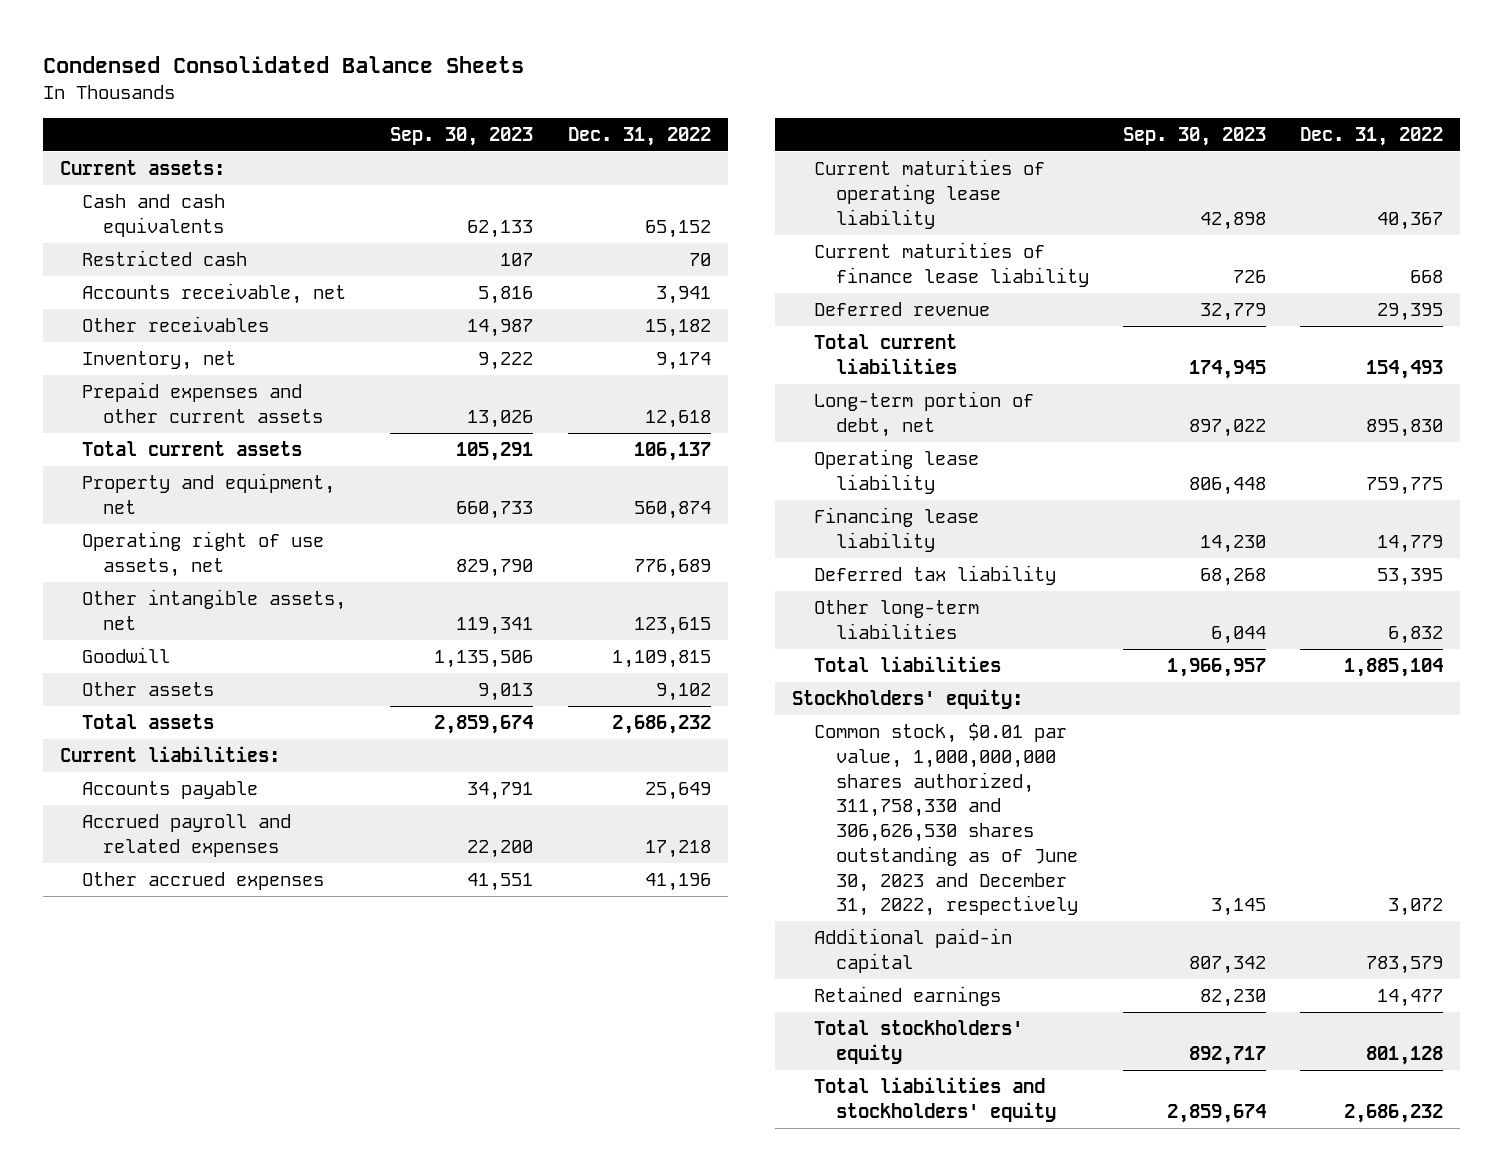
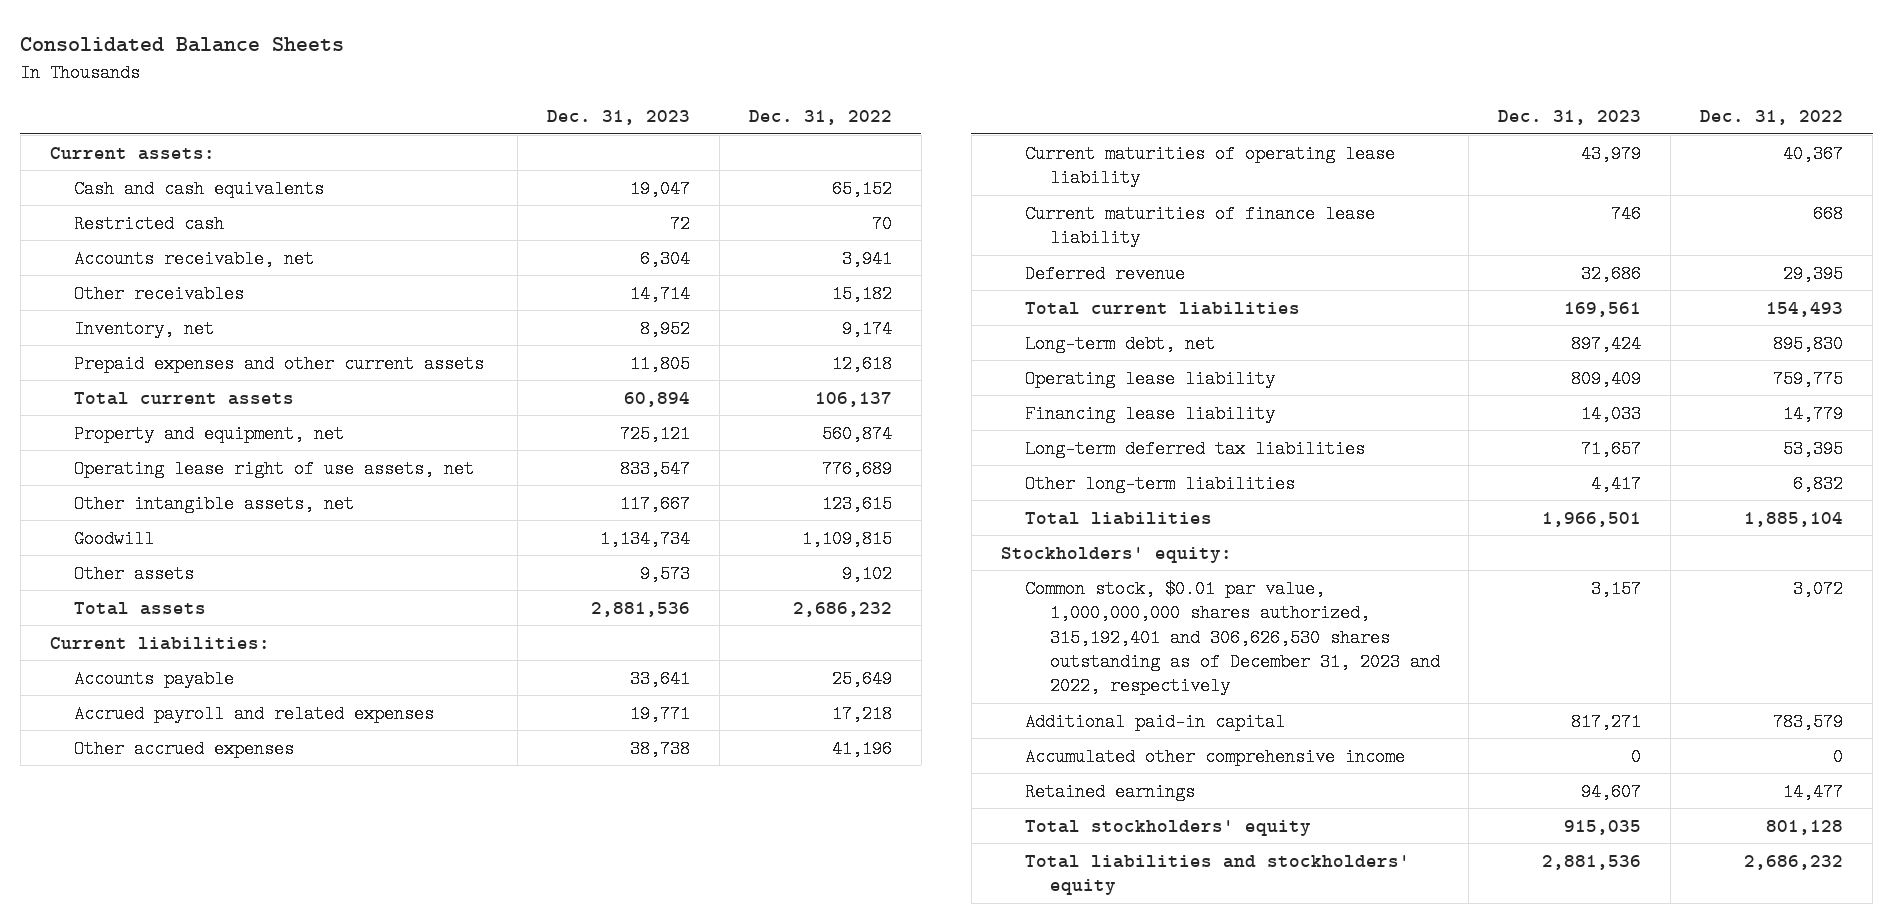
- Condensed Consolidated Balance Sheets
+ Consolidated Balance Sheets
- | Sep. 30, 2023 | Dec. 31, 2022
+ | Dec. 31, 2023 | Dec. 31, 2022
- Operating right of use assets, net | 829,790 | 776,689
+ Operating lease right of use assets, net | 833,547 | 776,689
- Long-term portion of debt, net | 897,022 | 895,830
+ Long-term debt, net | 897,424 | 895,830
- Deferred tax liability | 68,268 | 53,395
+ Long-term deferred tax liabilities | 71,657 | 53,395
- Common stock, $0.01 par value, 1,000,000,000 shares authorized, 311,758,330 and 306,626,530 shares outstanding as of June 30, 2023 and December 31, 2022, respectively | 3,145 | 3,072
+ Common stock, $0.01 par value, 1,000,000,000 shares authorized, 315,192,401 and 306,626,530 shares outstanding as of December 31, 2023 and 2022, respectively | 3,157 | 3,072
+ Accumulated other comprehensive income | 0 | 0

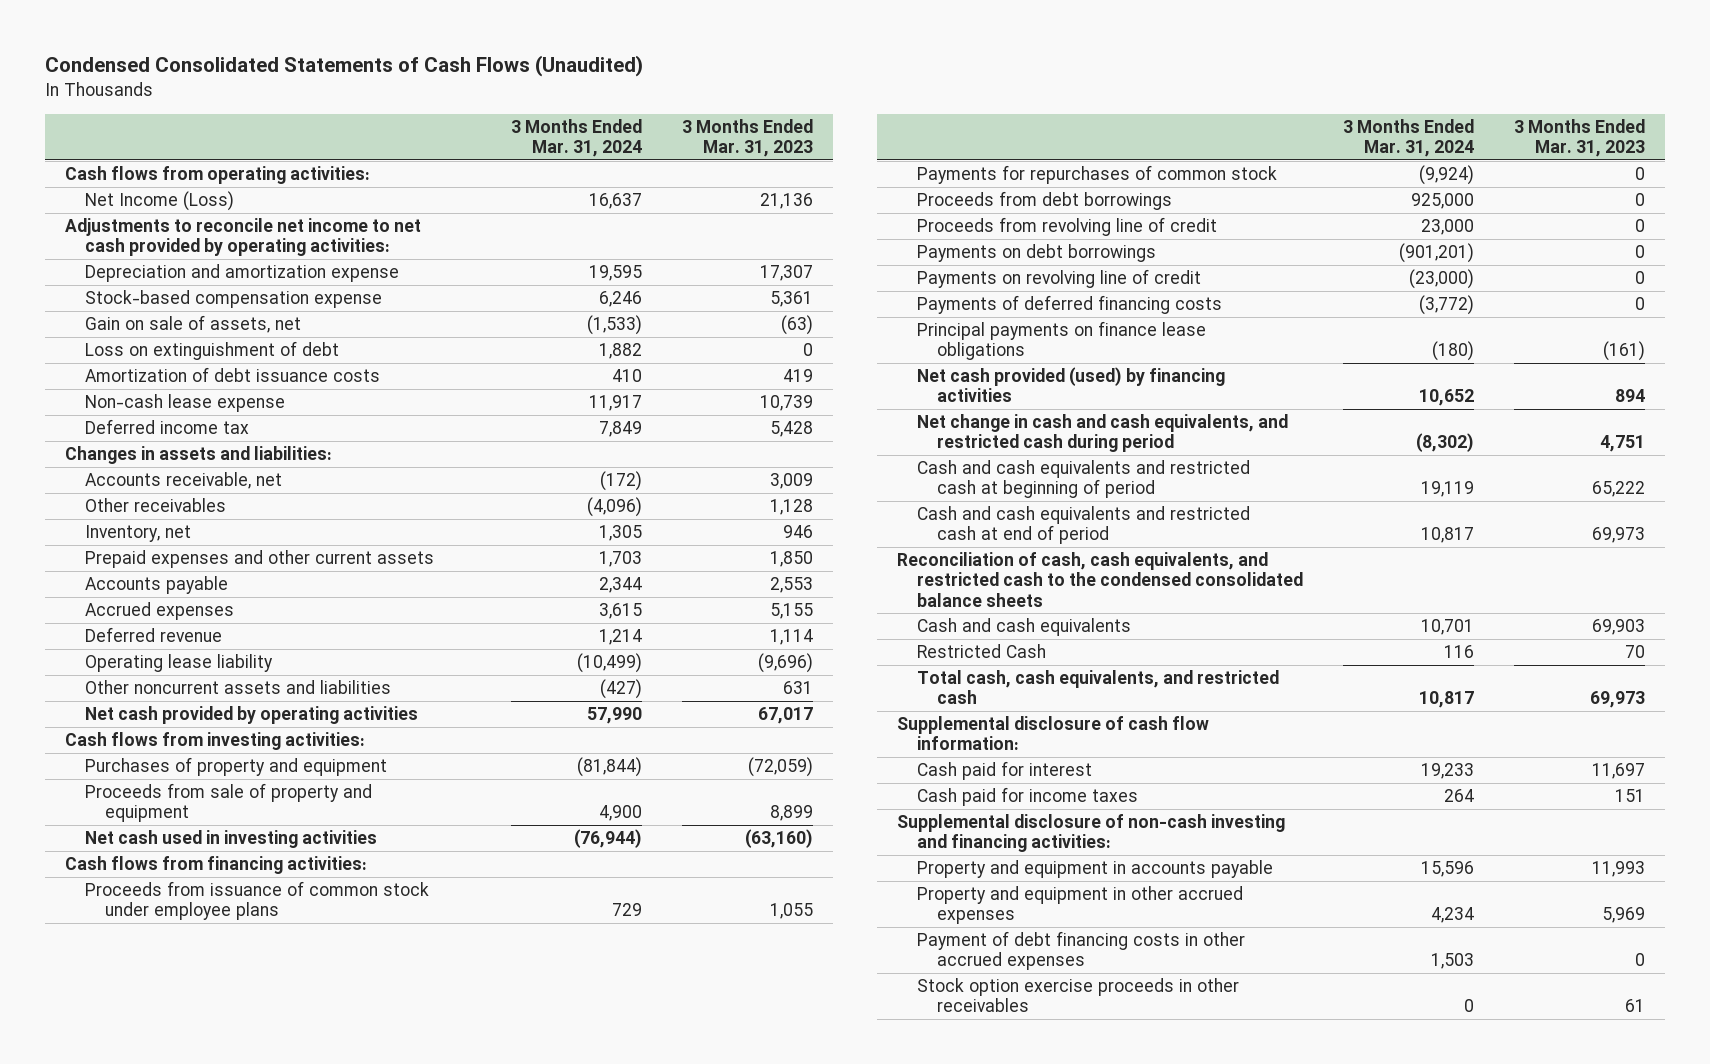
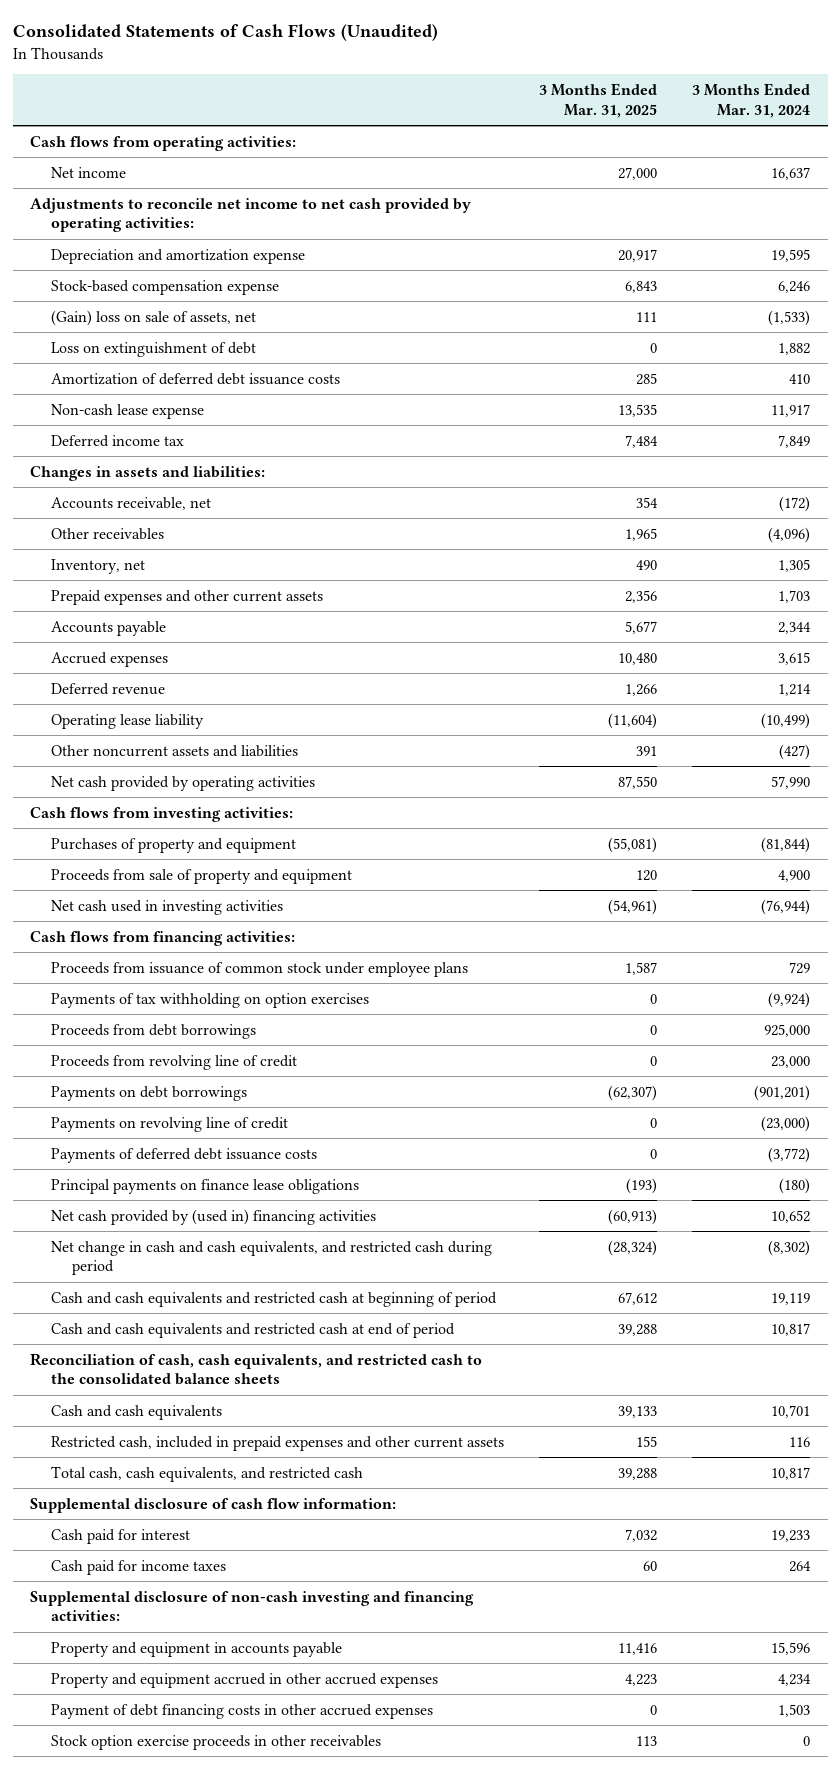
- Condensed Consolidated Statements of Cash Flows (Unaudited)
+ Consolidated Statements of Cash Flows (Unaudited)
- | 3 Months Ended Mar. 31, 2024 | 3 Months Ended Mar. 31, 2023
+ | 3 Months Ended Mar. 31, 2025 | 3 Months Ended Mar. 31, 2024
- Net Income (Loss) | 16,637 | 21,136
+ Net income | 27,000 | 16,637
- Gain on sale of assets, net | (1,533) | (63)
+ (Gain) loss on sale of assets, net | 111 | (1,533)
- Amortization of debt issuance costs | 410 | 419
+ Amortization of deferred debt issuance costs | 285 | 410
- Payments for repurchases of common stock | (9,924) | 0
+ Payments of tax withholding on option exercises | 0 | (9,924)
- Payments of deferred financing costs | (3,772) | 0
+ Payments of deferred debt issuance costs | 0 | (3,772)
- Net cash provided (used) by financing activities | 10,652 | 894
+ Net cash provided by (used in) financing activities | (60,913) | 10,652
- Reconciliation of cash, cash equivalents, and restricted cash to the condensed consolidated balance sheets
+ Reconciliation of cash, cash equivalents, and restricted cash to the consolidated balance sheets
- Restricted Cash | 116 | 70
+ Restricted cash, included in prepaid expenses and other current assets | 155 | 116
- Property and equipment in other accrued expenses | 4,234 | 5,969
+ Property and equipment accrued in other accrued expenses | 4,223 | 4,234

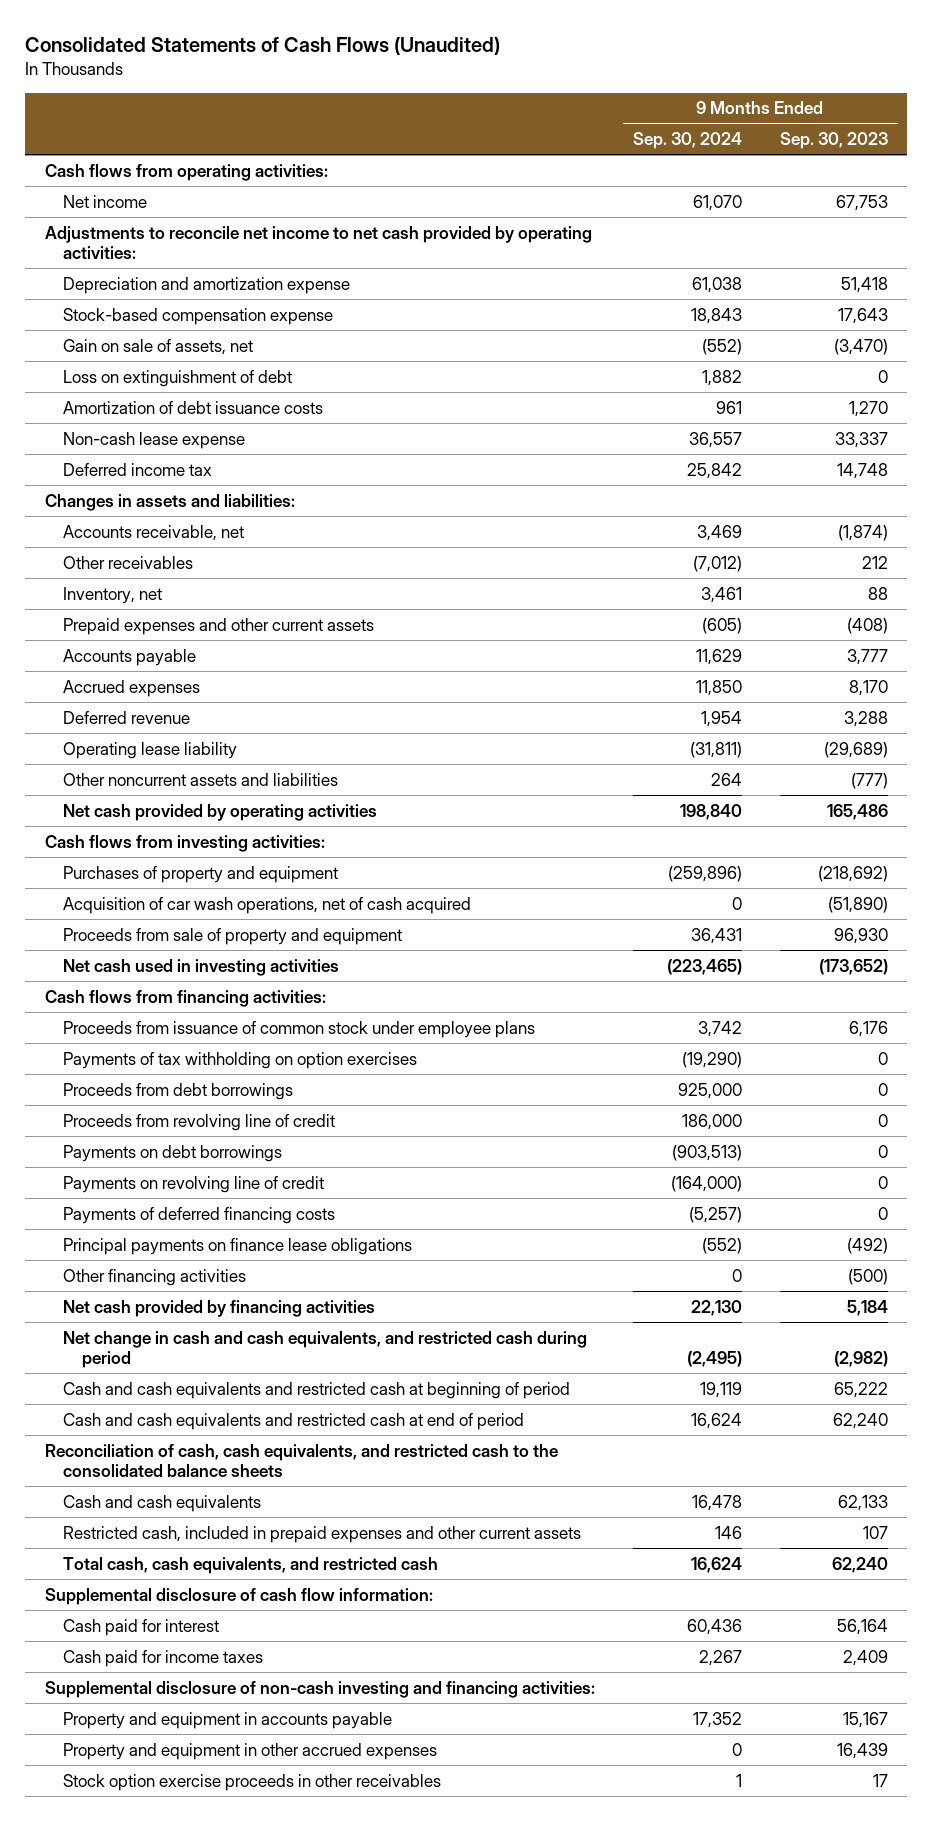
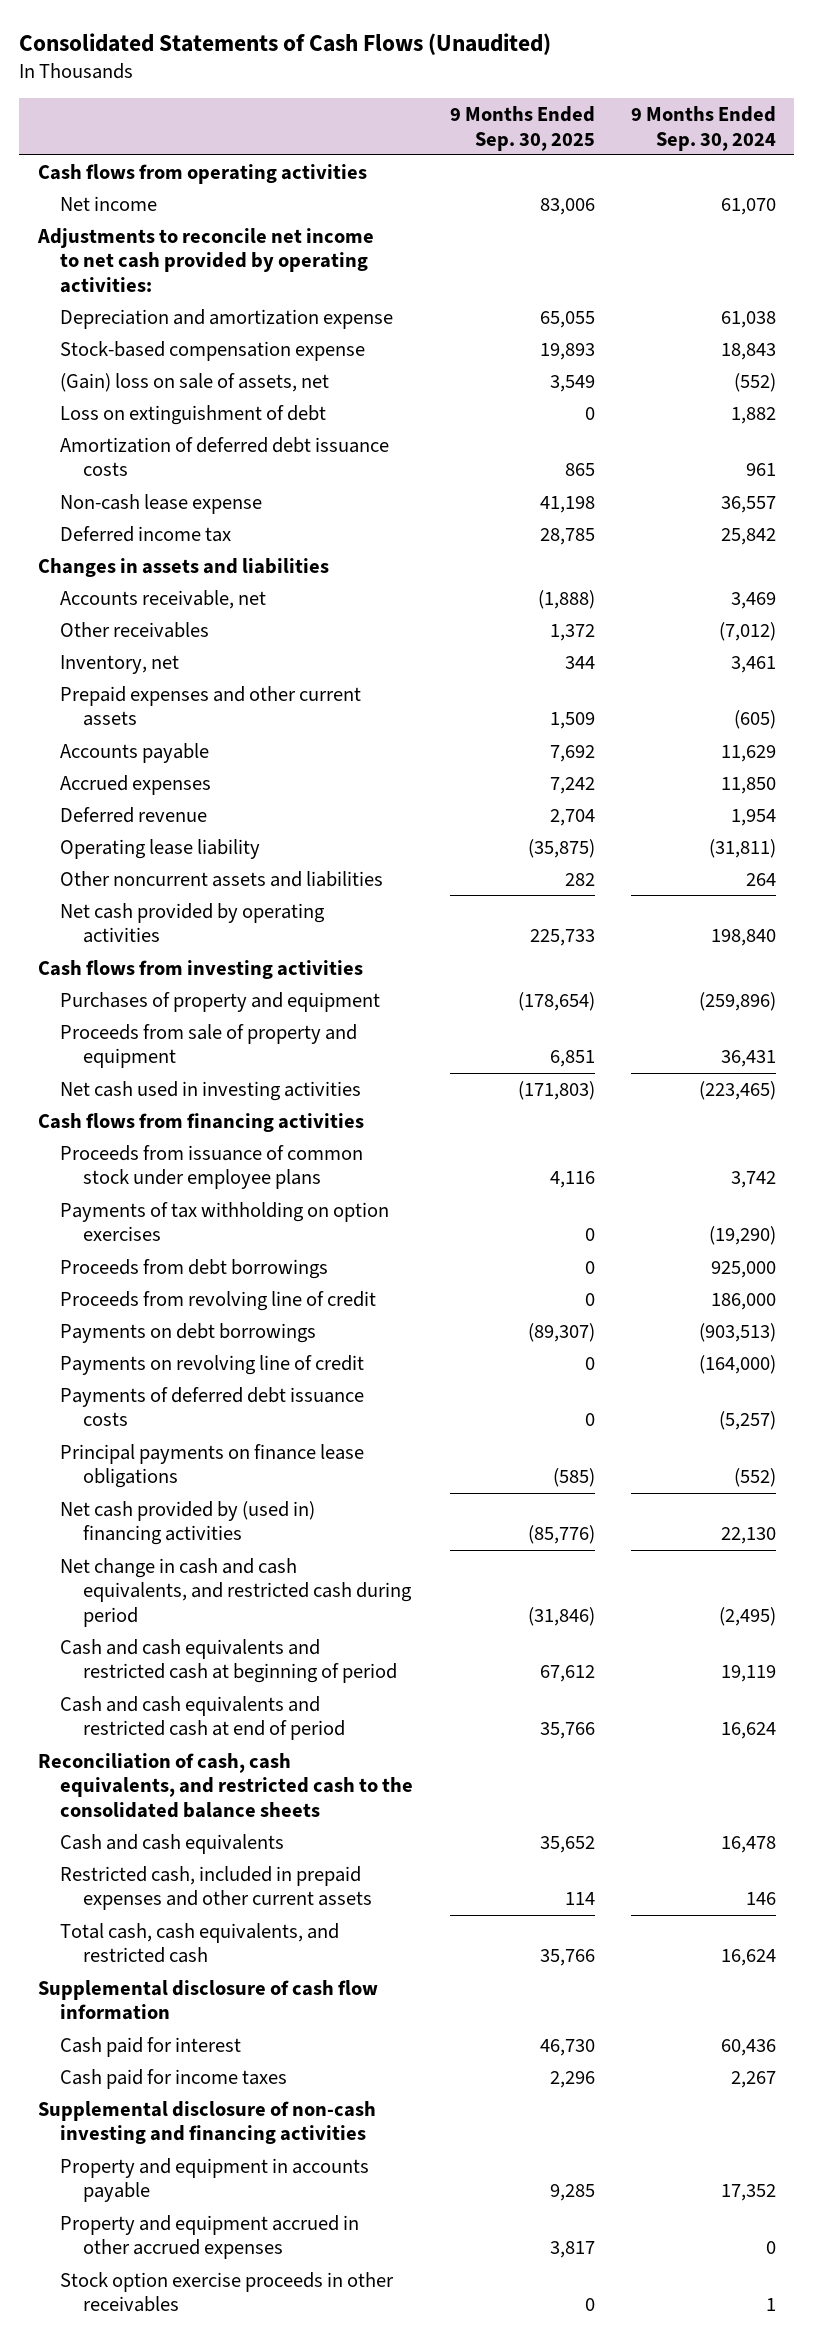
- | 9 Months Ended Sep. 30, 2024 | 9 Months Ended Sep. 30, 2023
+ | 9 Months Ended Sep. 30, 2025 | 9 Months Ended Sep. 30, 2024
- Cash flows from operating activities:
+ Cash flows from operating activities
- Gain on sale of assets, net | (552) | (3,470)
+ (Gain) loss on sale of assets, net | 3,549 | (552)
- Amortization of debt issuance costs | 961 | 1,270
+ Amortization of deferred debt issuance costs | 865 | 961
- Changes in assets and liabilities:
+ Changes in assets and liabilities
- Cash flows from investing activities:
+ Cash flows from investing activities
- Acquisition of car wash operations, net of cash acquired | 0 | (51,890)
- Cash flows from financing activities:
+ Cash flows from financing activities
- Payments of deferred financing costs | (5,257) | 0
+ Payments of deferred debt issuance costs | 0 | (5,257)
- Other financing activities | 0 | (500)
- Net cash provided by financing activities | 22,130 | 5,184
+ Net cash provided by (used in) financing activities | (85,776) | 22,130
- Supplemental disclosure of cash flow information:
+ Supplemental disclosure of cash flow information
- Supplemental disclosure of non-cash investing and financing activities:
+ Supplemental disclosure of non-cash investing and financing activities
- Property and equipment in other accrued expenses | 0 | 16,439
+ Property and equipment accrued in other accrued expenses | 3,817 | 0

